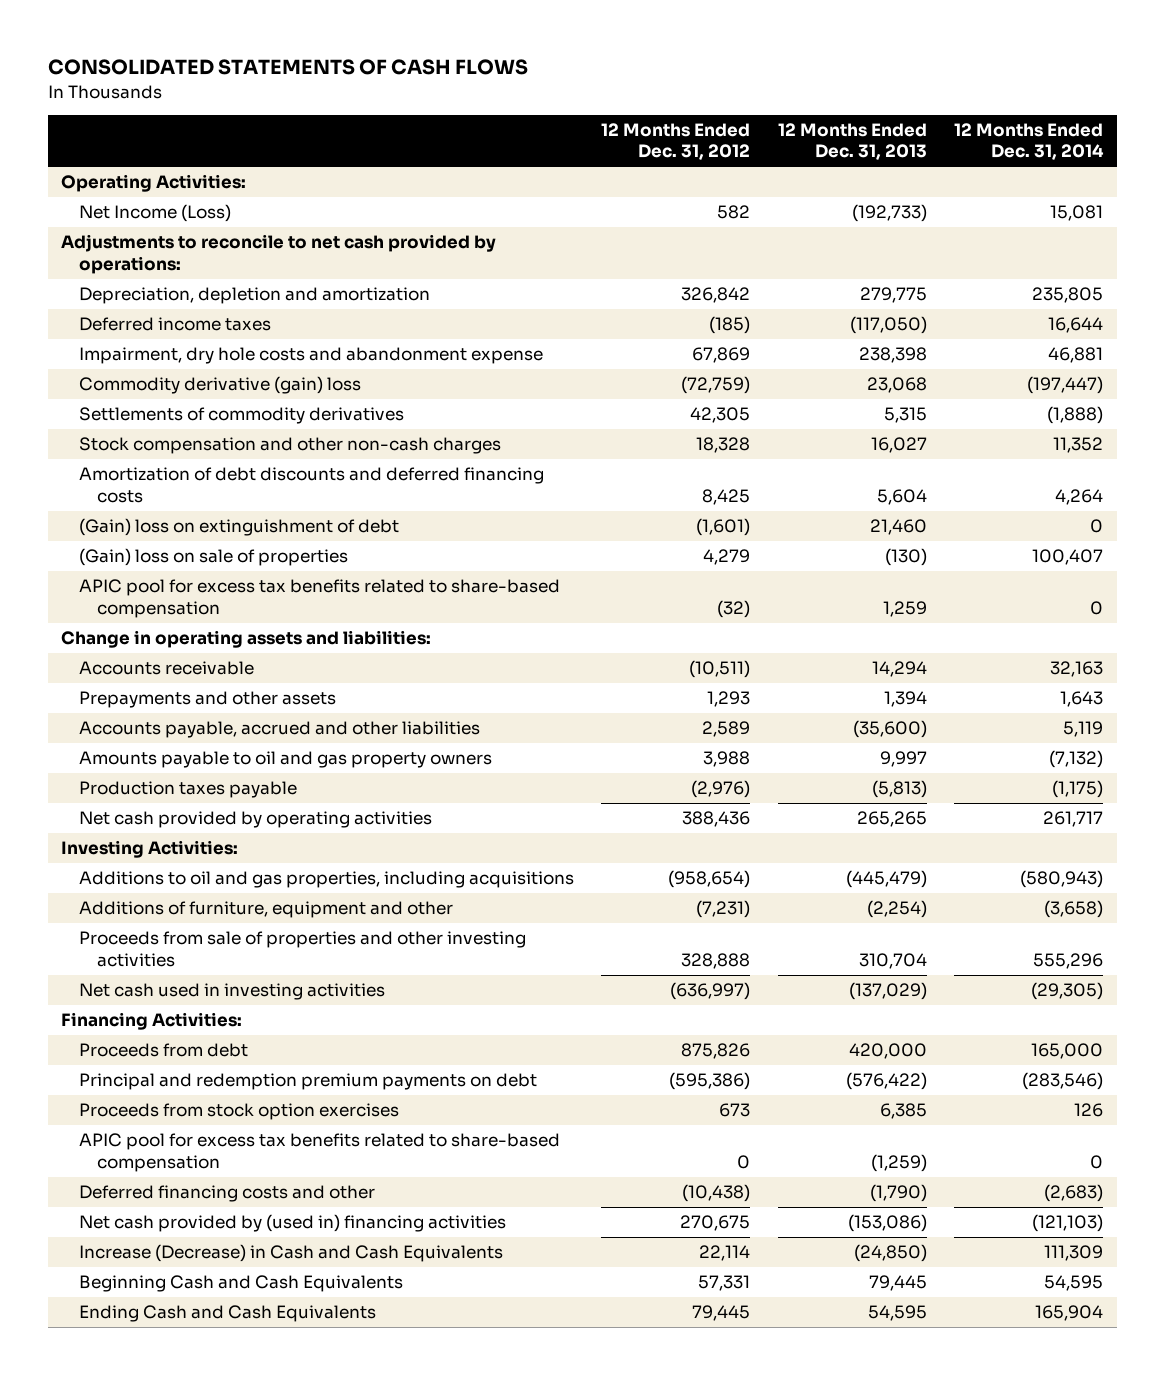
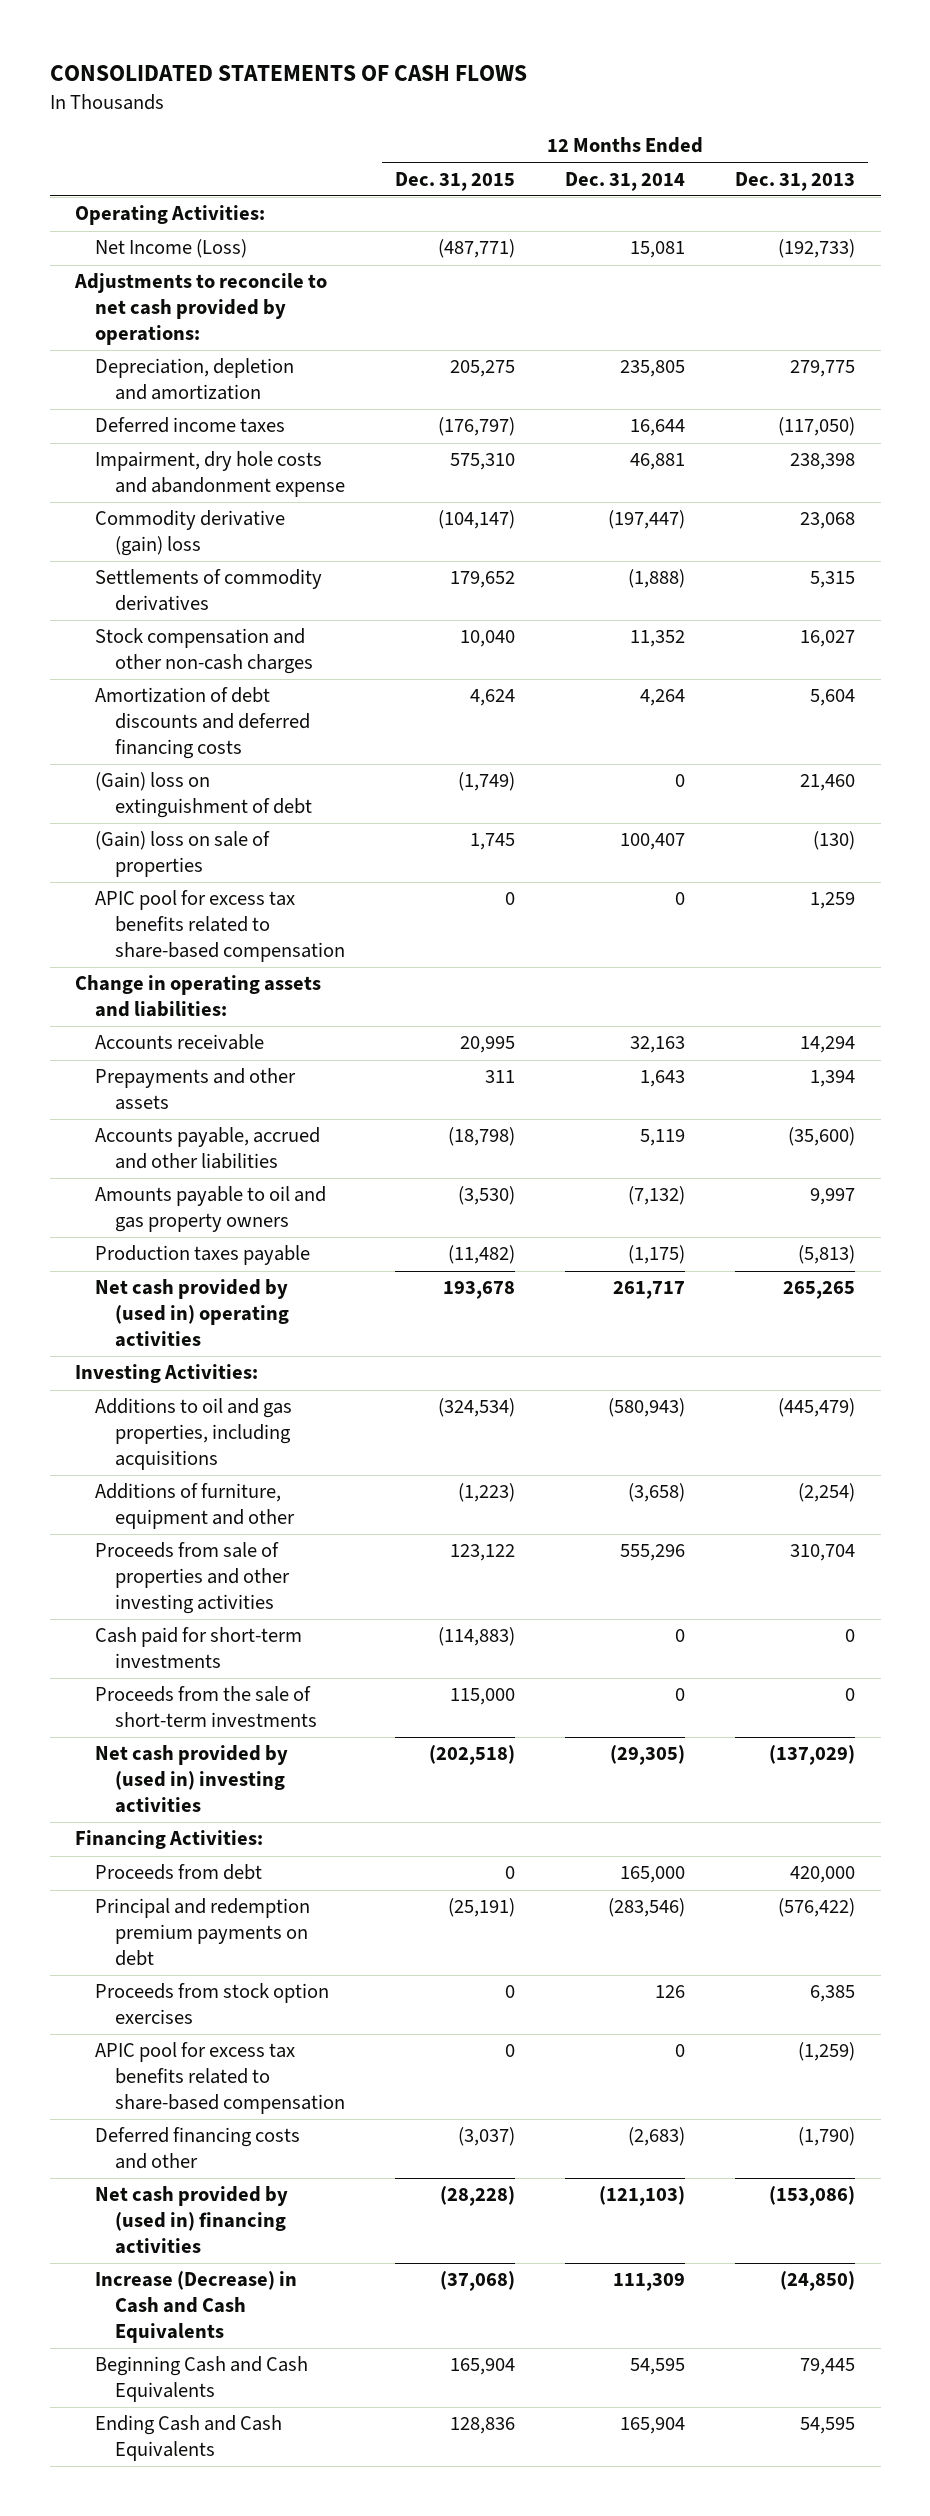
- | 12 Months Ended Dec. 31, 2012 | 12 Months Ended Dec. 31, 2013 | 12 Months Ended Dec. 31, 2014
+ | 12 Months Ended Dec. 31, 2015 | 12 Months Ended Dec. 31, 2014 | 12 Months Ended Dec. 31, 2013
- Net cash provided by operating activities | 388,436 | 265,265 | 261,717
+ Net cash provided by (used in) operating activities | 193,678 | 261,717 | 265,265
- Net cash used in investing activities | (636,997) | (137,029) | (29,305)
+ Cash paid for short-term investments | (114,883) | 0 | 0
+ Proceeds from the sale of short-term investments | 115,000 | 0 | 0
+ Net cash provided by (used in) investing activities | (202,518) | (29,305) | (137,029)

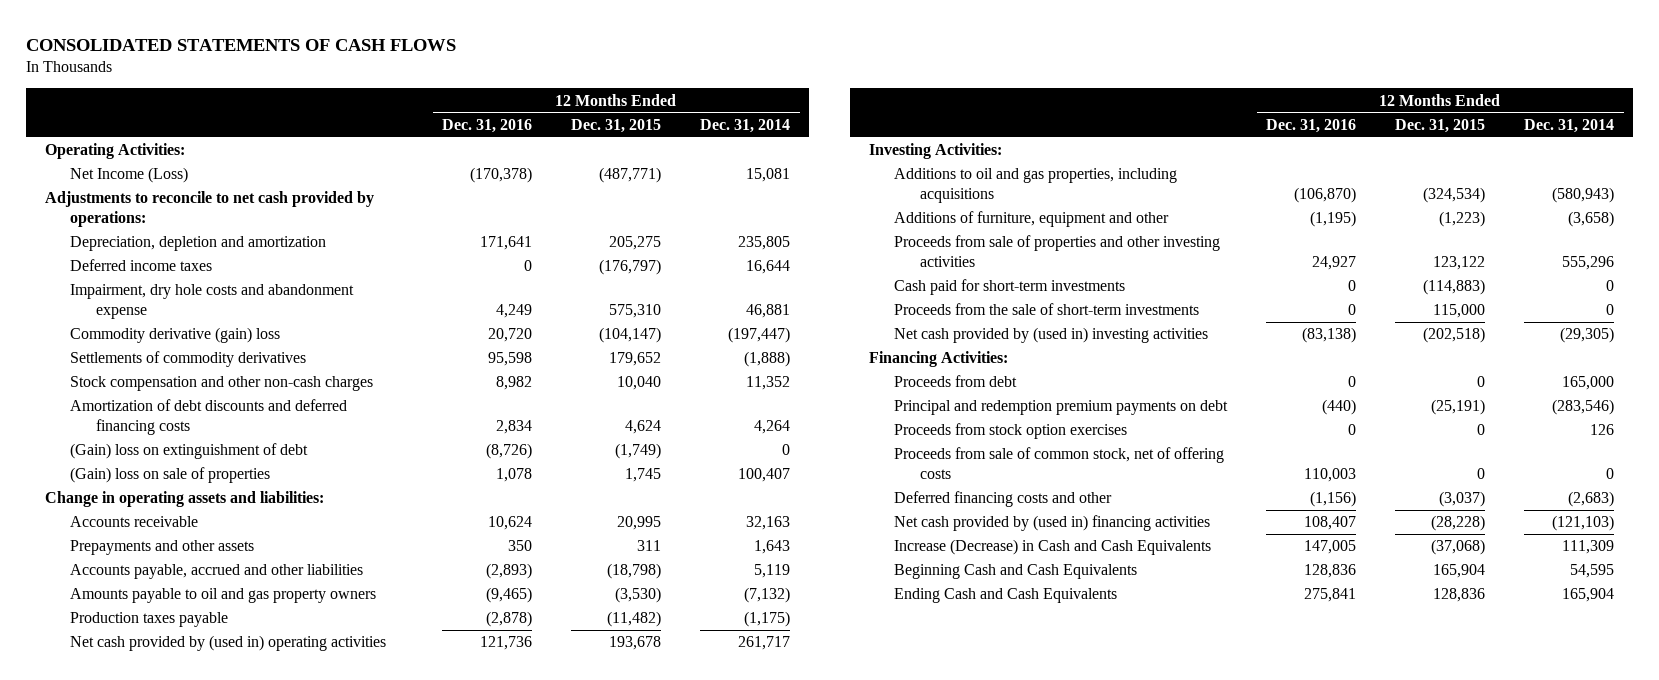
- | 12 Months Ended Dec. 31, 2015 | 12 Months Ended Dec. 31, 2014 | 12 Months Ended Dec. 31, 2013
+ | 12 Months Ended Dec. 31, 2016 | 12 Months Ended Dec. 31, 2015 | 12 Months Ended Dec. 31, 2014
- APIC pool for excess tax benefits related to share-based compensation | 0 | 0 | 1,259
- APIC pool for excess tax benefits related to share-based compensation | 0 | 0 | (1,259)
+ Proceeds from sale of common stock, net of offering costs | 110,003 | 0 | 0

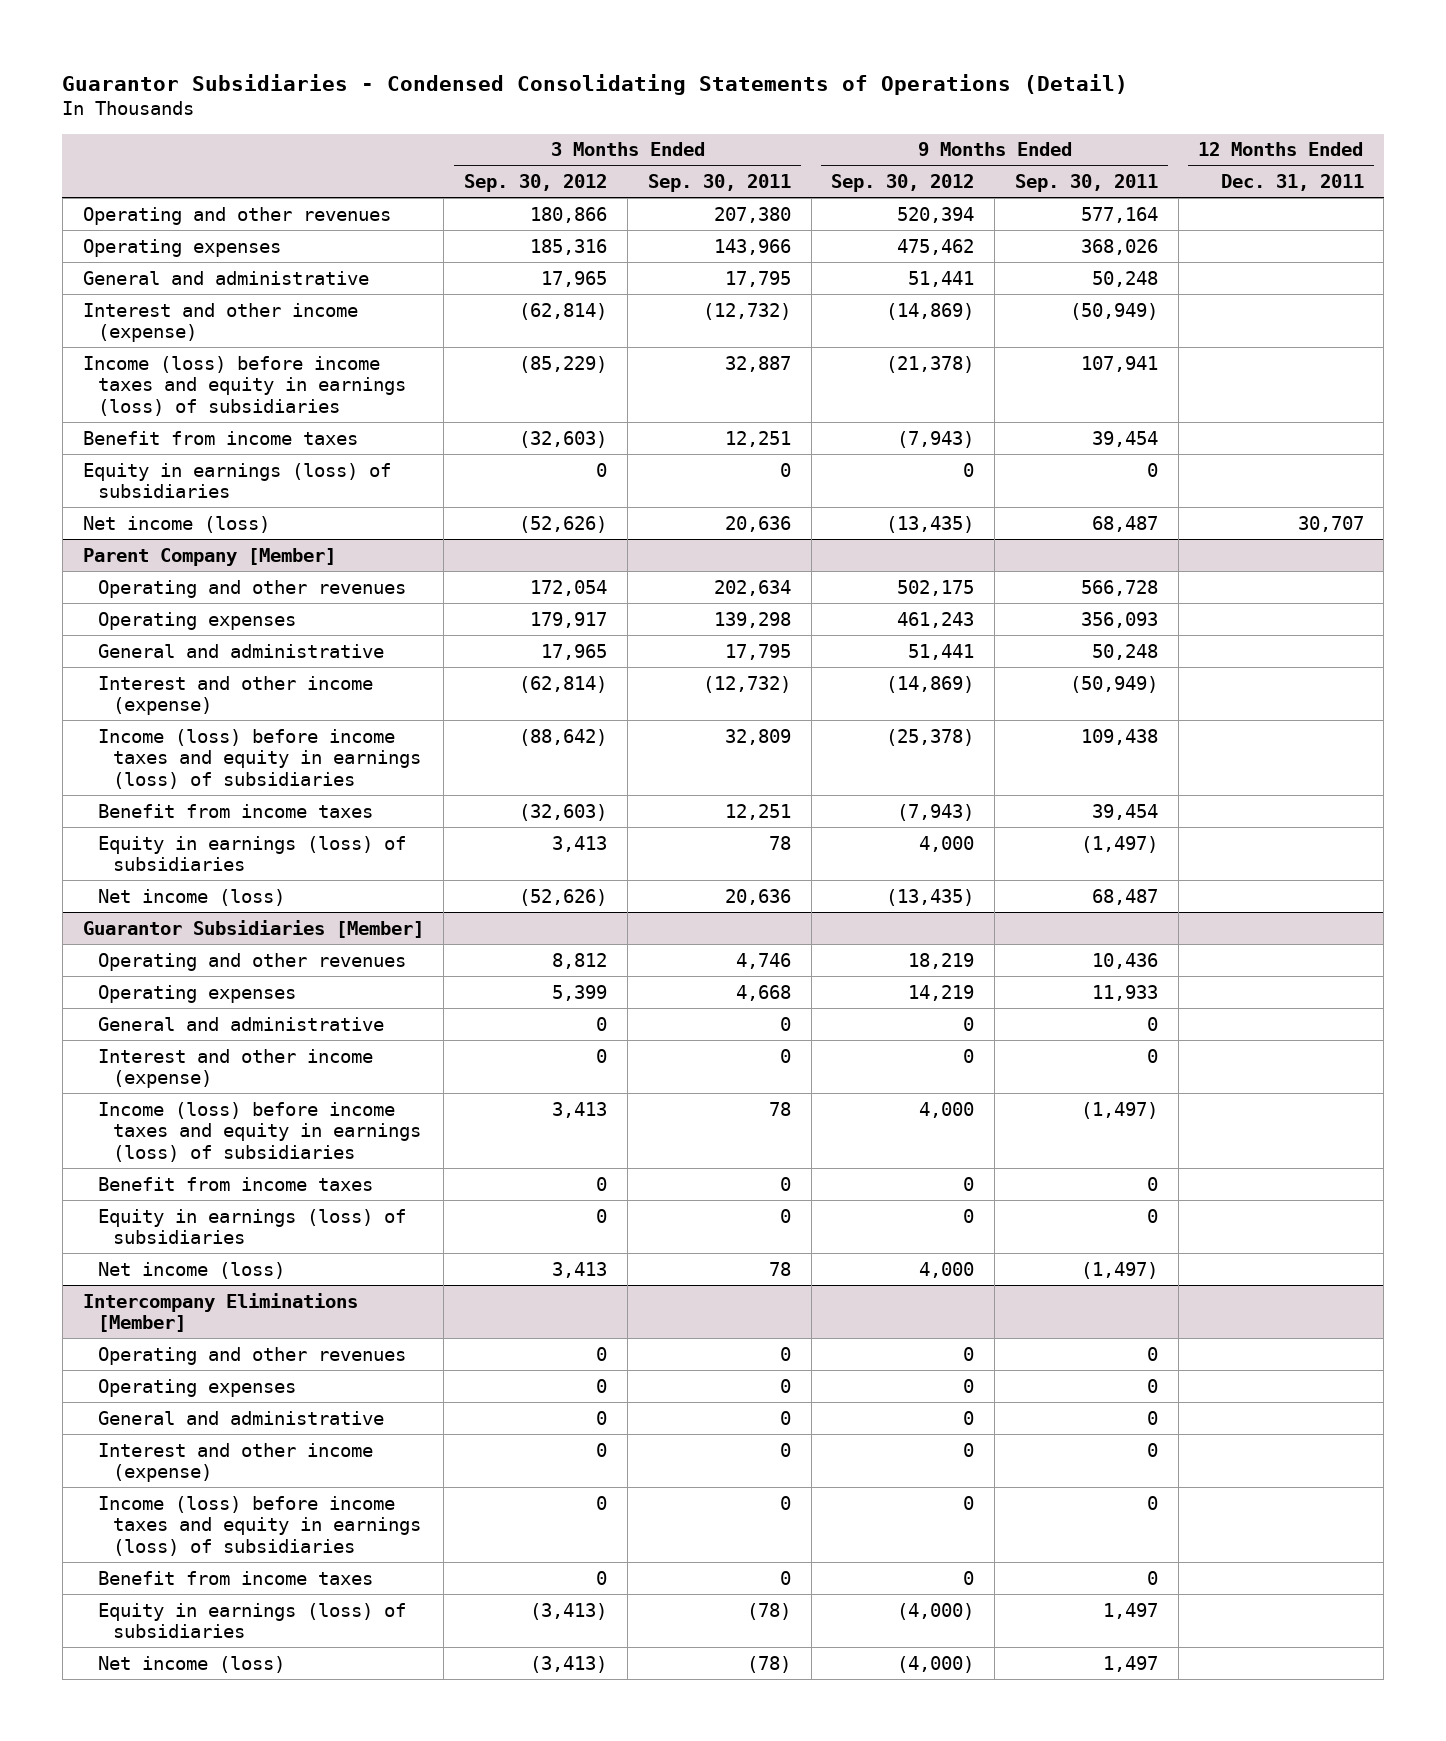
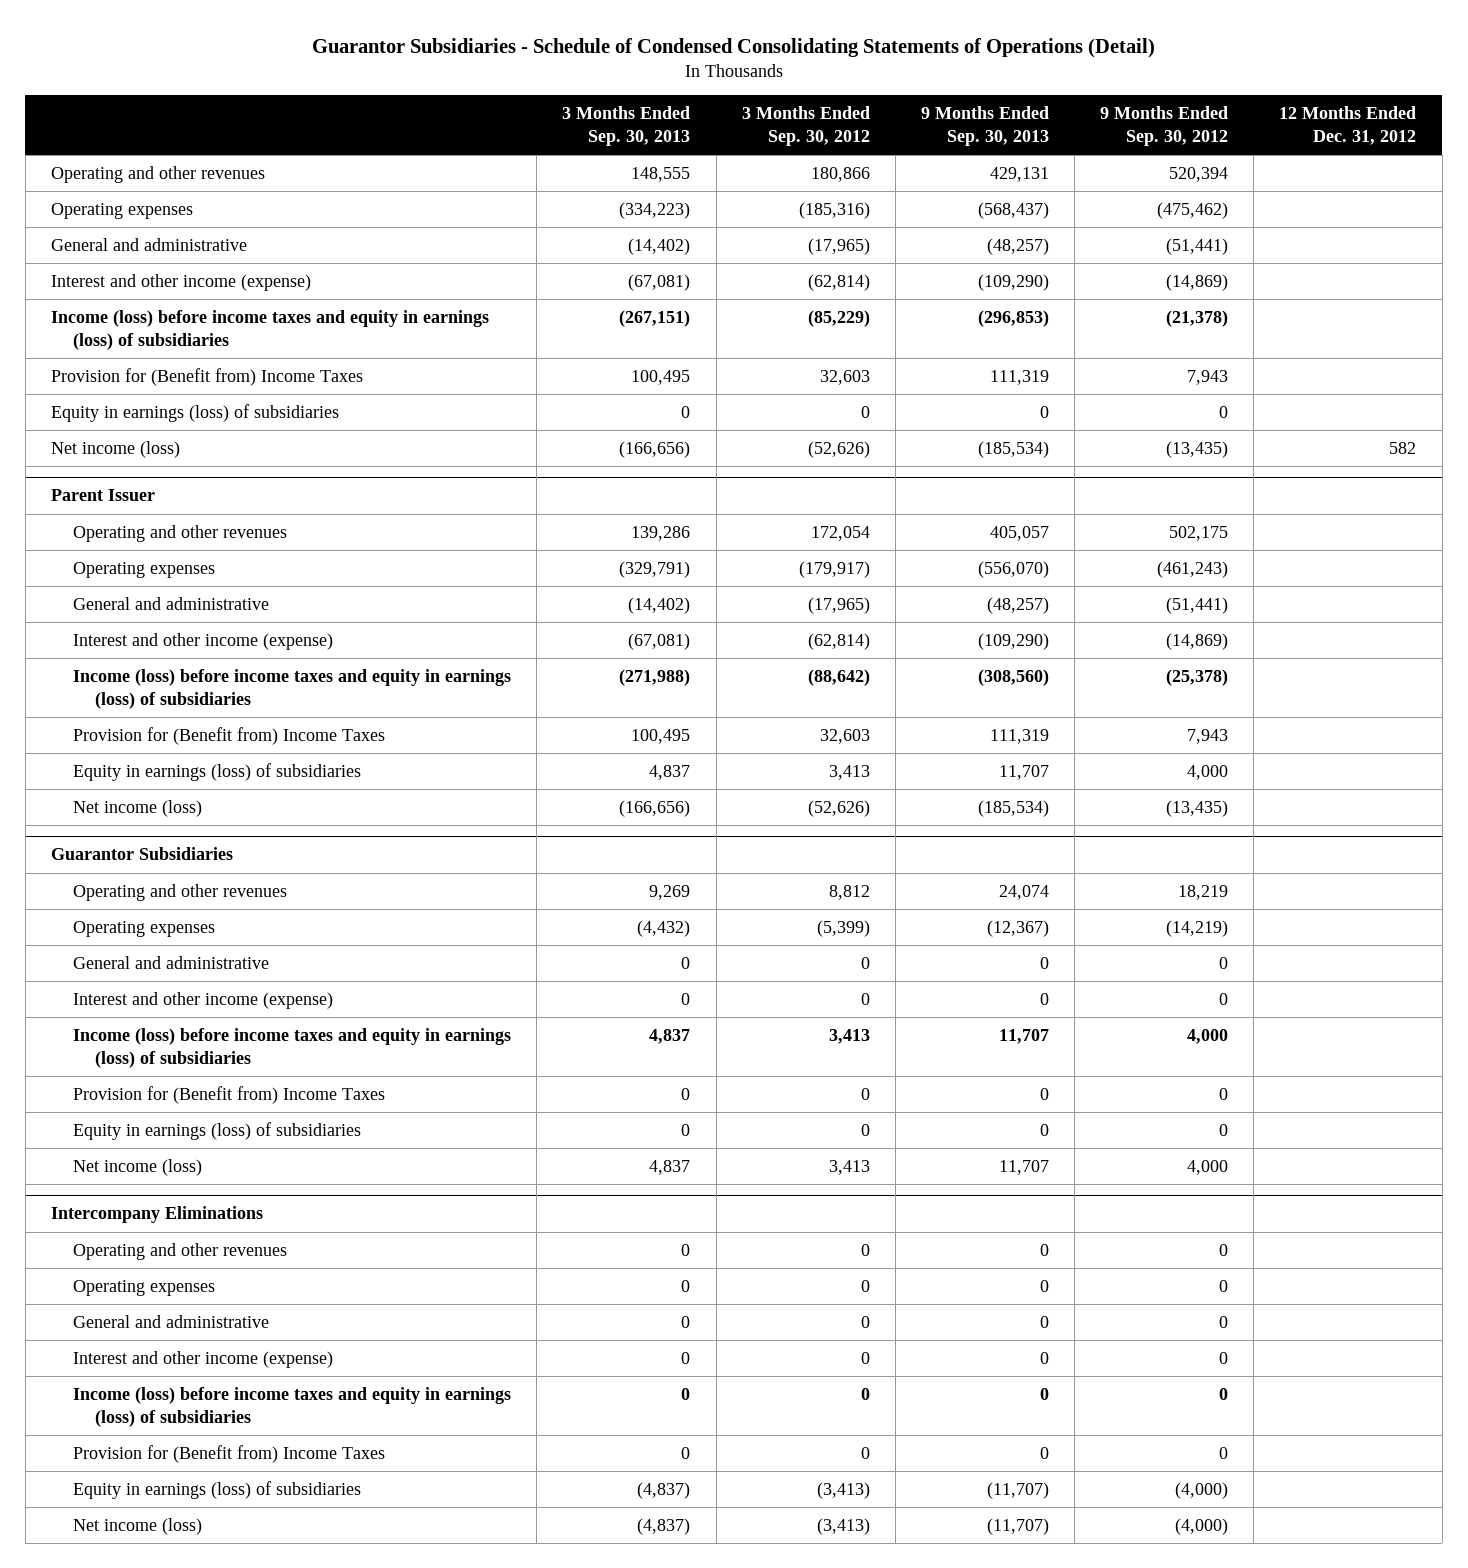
- Guarantor Subsidiaries - Condensed Consolidating Statements of Operations (Detail)
+ Guarantor Subsidiaries - Schedule of Condensed Consolidating Statements of Operations (Detail)
- | 3 Months Ended Sep. 30, 2012 | 3 Months Ended Sep. 30, 2011 | 9 Months Ended Sep. 30, 2012 | 9 Months Ended Sep. 30, 2011 | 12 Months Ended Dec. 31, 2011
+ | 3 Months Ended Sep. 30, 2013 | 3 Months Ended Sep. 30, 2012 | 9 Months Ended Sep. 30, 2013 | 9 Months Ended Sep. 30, 2012 | 12 Months Ended Dec. 31, 2012
- Operating expenses | 185,316 | 143,966 | 475,462 | 368,026 |
- General and administrative | 17,965 | 17,795 | 51,441 | 50,248 |
+ Operating expenses | (334,223) | (185,316) | (568,437) | (475,462) |
+ General and administrative | (14,402) | (17,965) | (48,257) | (51,441) |
- Benefit from income taxes | (32,603) | 12,251 | (7,943) | 39,454 |
+ Provision for (Benefit from) Income Taxes | 100,495 | 32,603 | 111,319 | 7,943 |
- Parent Company [Member]
+ Parent Issuer
- Operating expenses | 179,917 | 139,298 | 461,243 | 356,093 |
- General and administrative | 17,965 | 17,795 | 51,441 | 50,248 |
+ Operating expenses | (329,791) | (179,917) | (556,070) | (461,243) |
+ General and administrative | (14,402) | (17,965) | (48,257) | (51,441) |
- Benefit from income taxes | (32,603) | 12,251 | (7,943) | 39,454 |
+ Provision for (Benefit from) Income Taxes | 100,495 | 32,603 | 111,319 | 7,943 |
- Guarantor Subsidiaries [Member]
+ Guarantor Subsidiaries
- Operating expenses | 5,399 | 4,668 | 14,219 | 11,933 |
+ Operating expenses | (4,432) | (5,399) | (12,367) | (14,219) |
- Benefit from income taxes | 0 | 0 | 0 | 0 |
+ Provision for (Benefit from) Income Taxes | 0 | 0 | 0 | 0 |
- Intercompany Eliminations [Member]
+ Intercompany Eliminations
- Benefit from income taxes | 0 | 0 | 0 | 0 |
+ Provision for (Benefit from) Income Taxes | 0 | 0 | 0 | 0 |

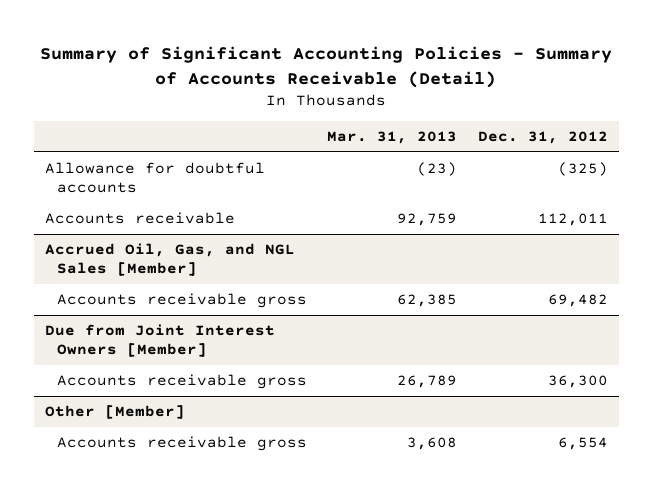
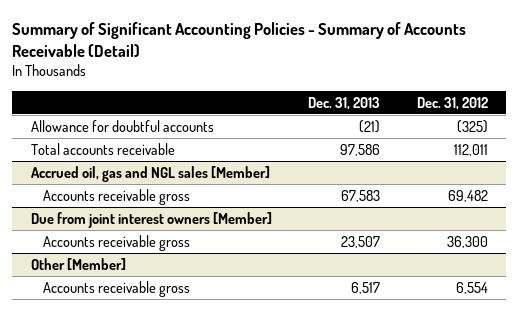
- | Mar. 31, 2013 | Dec. 31, 2012
+ | Dec. 31, 2013 | Dec. 31, 2012
- Accounts receivable | 92,759 | 112,011
- Accrued Oil, Gas, and NGL Sales [Member]
+ Total accounts receivable | 97,586 | 112,011
+ Accrued oil, gas and NGL sales [Member]
- Due from Joint Interest Owners [Member]
+ Due from joint interest owners [Member]

